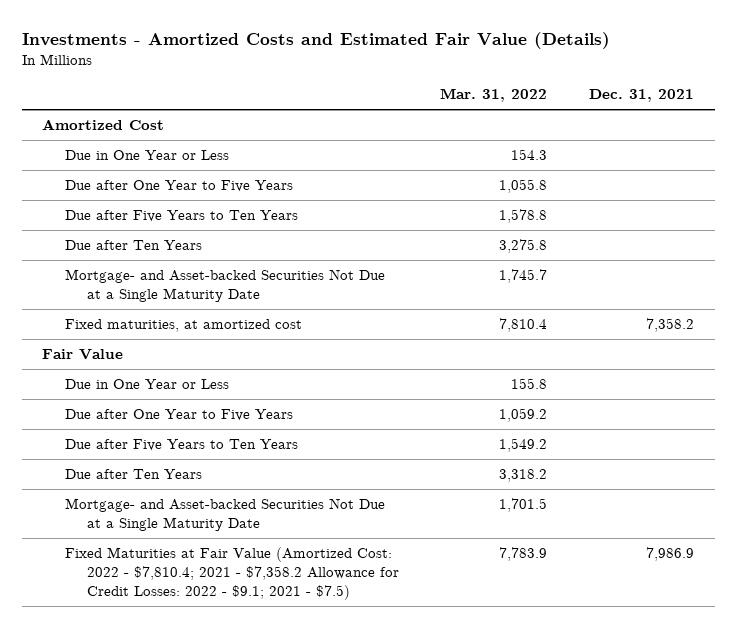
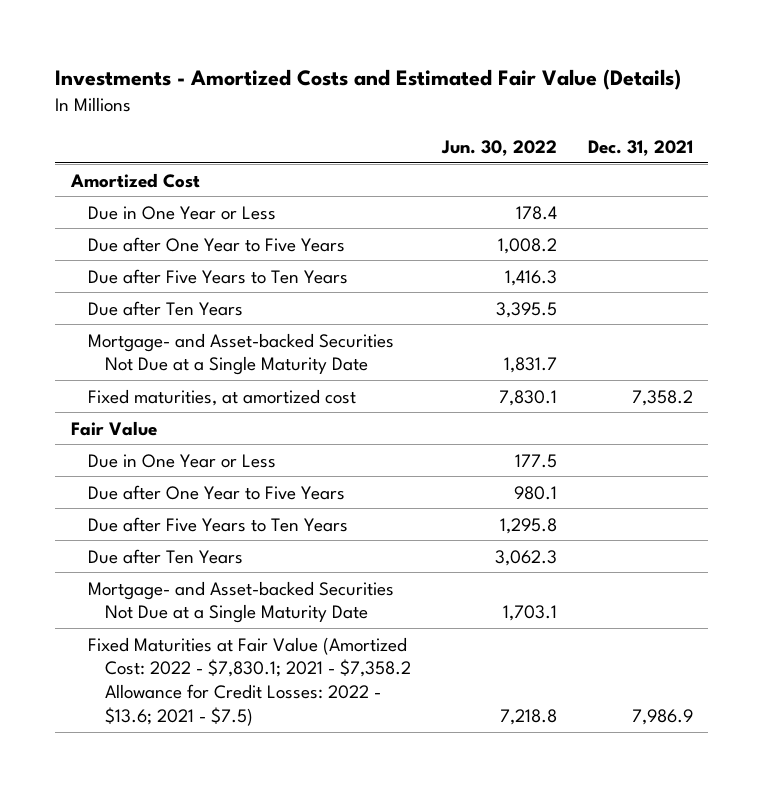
- | Mar. 31, 2022 | Dec. 31, 2021
+ | Jun. 30, 2022 | Dec. 31, 2021
- Fixed Maturities at Fair Value (Amortized Cost: 2022 - $7,810.4; 2021 - $7,358.2 Allowance for Credit Losses: 2022 - $9.1; 2021 - $7.5) | 7,783.9 | 7,986.9
+ Fixed Maturities at Fair Value (Amortized Cost: 2022 - $7,830.1; 2021 - $7,358.2 Allowance for Credit Losses: 2022 - $13.6; 2021 - $7.5) | 7,218.8 | 7,986.9

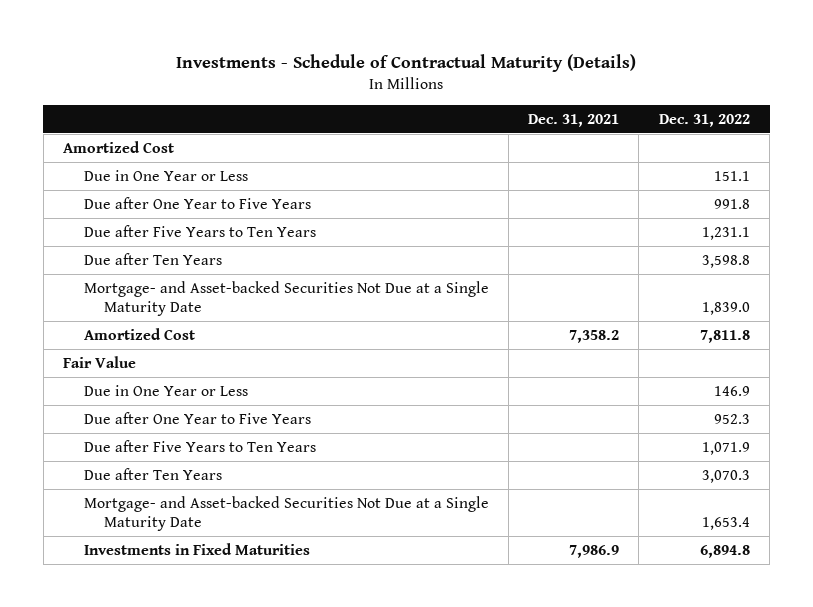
- Investments - Amortized Costs and Estimated Fair Value (Details)
+ Investments - Schedule of Contractual Maturity (Details)
- | Jun. 30, 2022 | Dec. 31, 2021
+ | Dec. 31, 2021 | Dec. 31, 2022
- Fixed maturities, at amortized cost | 7,830.1 | 7,358.2
+ Amortized Cost | 7,358.2 | 7,811.8
- Fixed Maturities at Fair Value (Amortized Cost: 2022 - $7,830.1; 2021 - $7,358.2 Allowance for Credit Losses: 2022 - $13.6; 2021 - $7.5) | 7,218.8 | 7,986.9
+ Investments in Fixed Maturities | 7,986.9 | 6,894.8

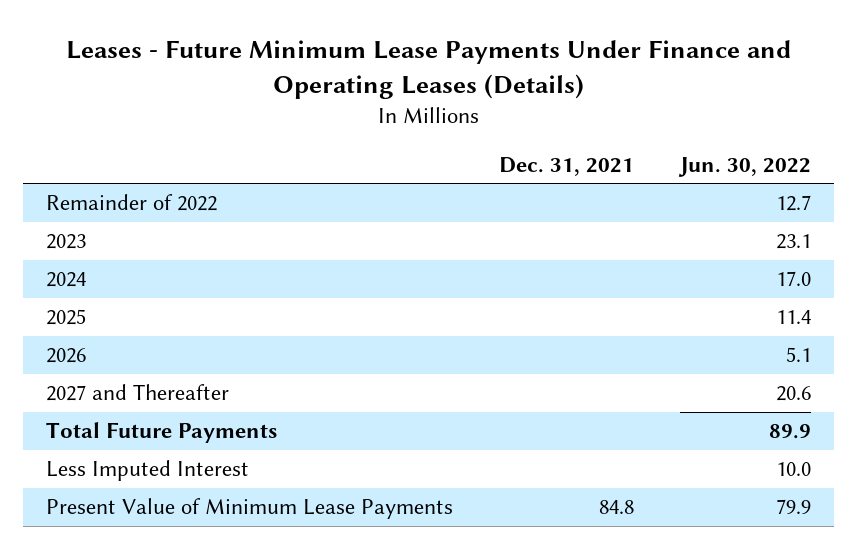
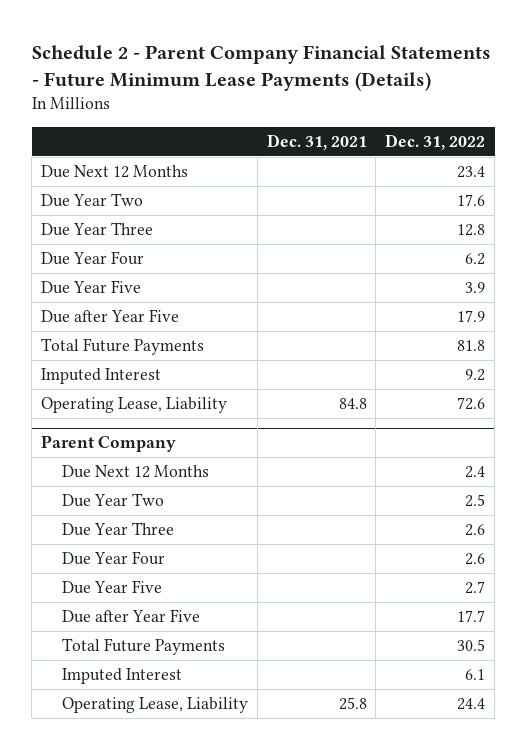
- Leases - Future Minimum Lease Payments Under Finance and Operating Leases (Details)
+ Schedule 2 - Parent Company Financial Statements - Future Minimum Lease Payments (Details)
- | Dec. 31, 2021 | Jun. 30, 2022
+ | Dec. 31, 2021 | Dec. 31, 2022
- Remainder of 2022 | | 12.7
- 2023 | | 23.1
- 2024 | | 17.0
- 2025 | | 11.4
- 2026 | | 5.1
- 2027 and Thereafter | | 20.6
+ Due Next 12 Months | | 23.4
+ Due Year Two | | 17.6
+ Due Year Three | | 12.8
+ Due Year Four | | 6.2
+ Due Year Five | | 3.9
+ Due after Year Five | | 17.9
- Less Imputed Interest | | 10.0
- Present Value of Minimum Lease Payments | 84.8 | 79.9
+ Imputed Interest | | 9.2
+ Operating Lease, Liability | 84.8 | 72.6
+ Parent Company
+ Due Next 12 Months | | 2.4
+ Due Year Two | | 2.5
+ Due Year Three | | 2.6
+ Due Year Four | | 2.6
+ Due Year Five | | 2.7
+ Due after Year Five | | 17.7
+ Total Future Payments | | 30.5
+ Imputed Interest | | 6.1
+ Operating Lease, Liability | 25.8 | 24.4

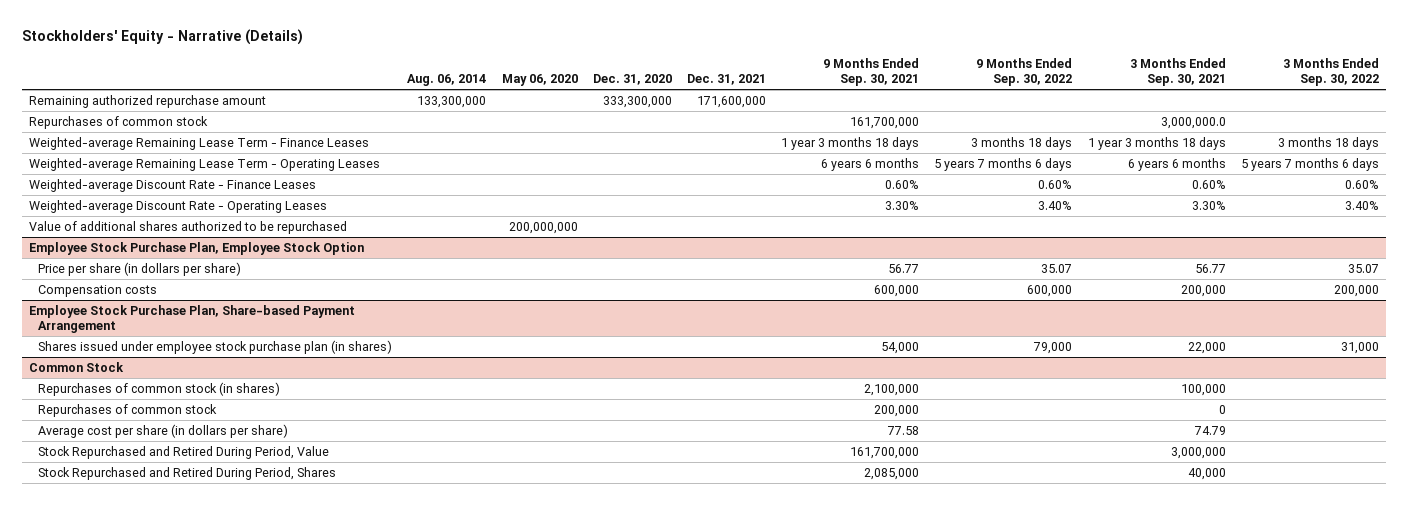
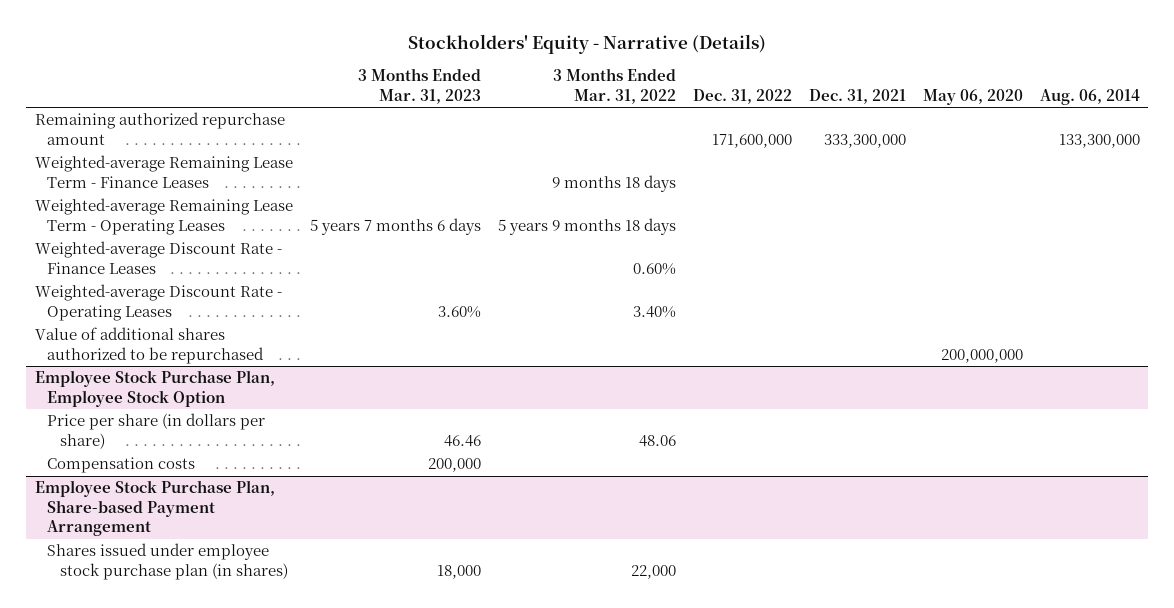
- | Aug. 06, 2014 | May 06, 2020 | Dec. 31, 2020 | Dec. 31, 2021 | 9 Months Ended Sep. 30, 2021 | 9 Months Ended Sep. 30, 2022 | 3 Months Ended Sep. 30, 2021 | 3 Months Ended Sep. 30, 2022
+ | 3 Months Ended Mar. 31, 2023 | 3 Months Ended Mar. 31, 2022 | Dec. 31, 2022 | Dec. 31, 2021 | May 06, 2020 | Aug. 06, 2014
- Remaining authorized repurchase amount | 133,300,000 | | 333,300,000 | 171,600,000 | | | |
- Repurchases of common stock | | | | | 161,700,000 | | 3,000,000.0 |
+ Remaining authorized repurchase amount | | | 171,600,000 | 333,300,000 | | 133,300,000
- Common Stock
- Repurchases of common stock (in shares) | | | | | 2,100,000 | | 100,000 |
- Repurchases of common stock | | | | | 200,000 | | 0 |
- Average cost per share (in dollars per share) | | | | | 77.58 | | 74.79 |
- Stock Repurchased and Retired During Period, Value | | | | | 161,700,000 | | 3,000,000 |
- Stock Repurchased and Retired During Period, Shares | | | | | 2,085,000 | | 40,000 |

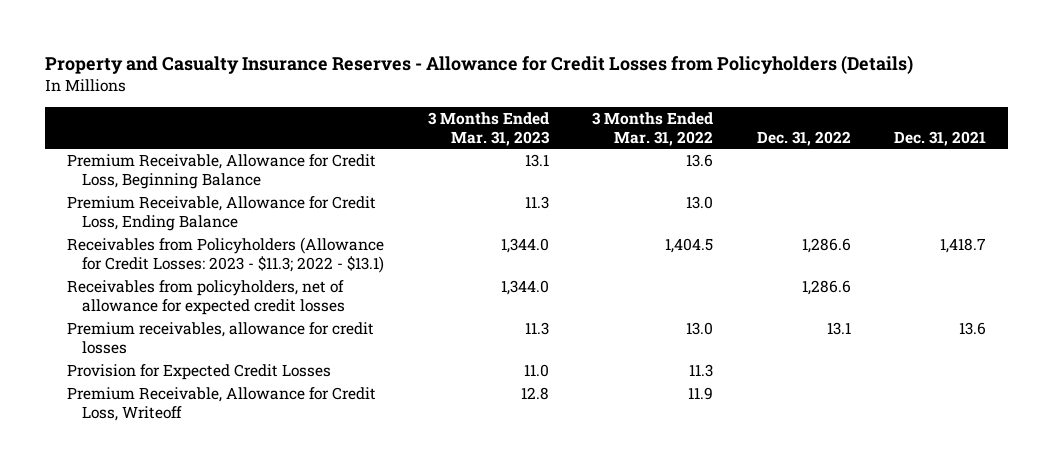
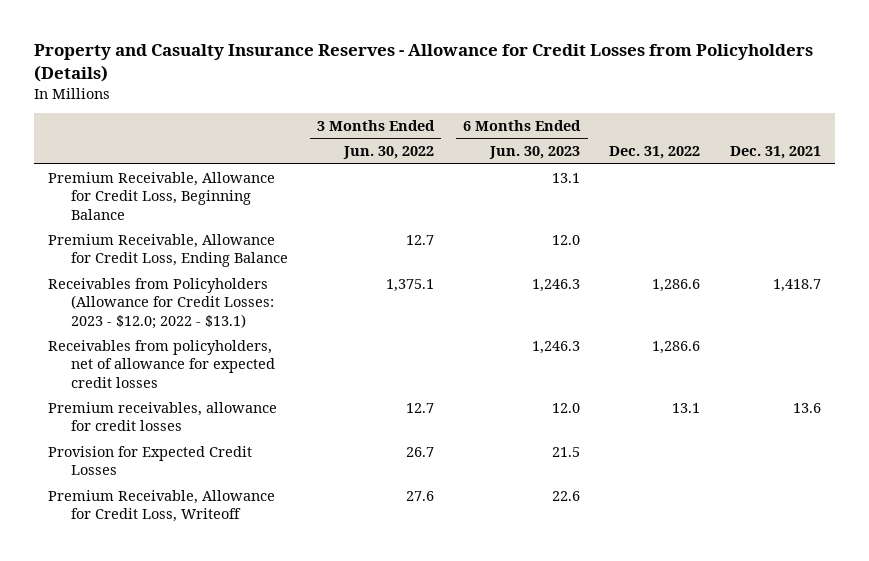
- | 3 Months Ended Mar. 31, 2023 | 3 Months Ended Mar. 31, 2022 | Dec. 31, 2022 | Dec. 31, 2021
+ | 3 Months Ended Jun. 30, 2022 | 6 Months Ended Jun. 30, 2023 | Dec. 31, 2022 | Dec. 31, 2021
- Receivables from Policyholders (Allowance for Credit Losses: 2023 - $11.3; 2022 - $13.1) | 1,344.0 | 1,404.5 | 1,286.6 | 1,418.7
+ Receivables from Policyholders (Allowance for Credit Losses: 2023 - $12.0; 2022 - $13.1) | 1,375.1 | 1,246.3 | 1,286.6 | 1,418.7

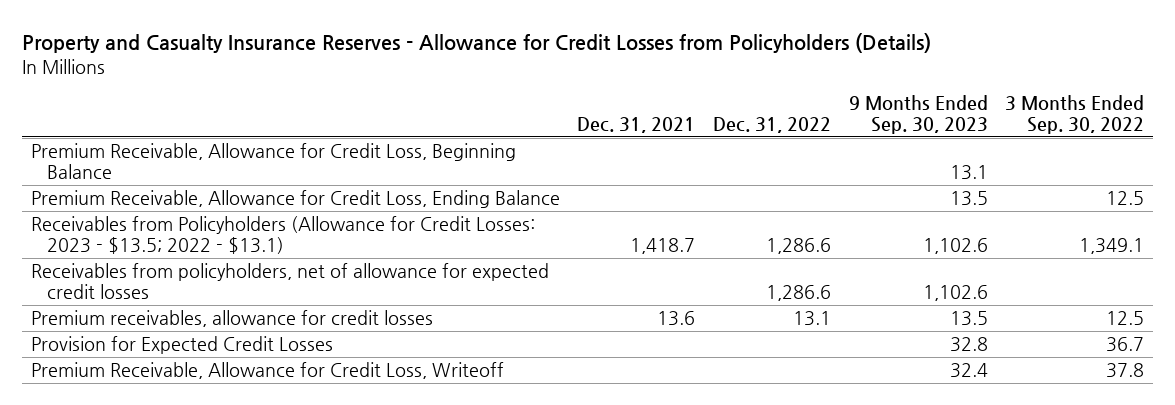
- | 3 Months Ended Jun. 30, 2022 | 6 Months Ended Jun. 30, 2023 | Dec. 31, 2022 | Dec. 31, 2021
+ | Dec. 31, 2021 | Dec. 31, 2022 | 9 Months Ended Sep. 30, 2023 | 3 Months Ended Sep. 30, 2022
- Receivables from Policyholders (Allowance for Credit Losses: 2023 - $12.0; 2022 - $13.1) | 1,375.1 | 1,246.3 | 1,286.6 | 1,418.7
+ Receivables from Policyholders (Allowance for Credit Losses: 2023 - $13.5; 2022 - $13.1) | 1,418.7 | 1,286.6 | 1,102.6 | 1,349.1

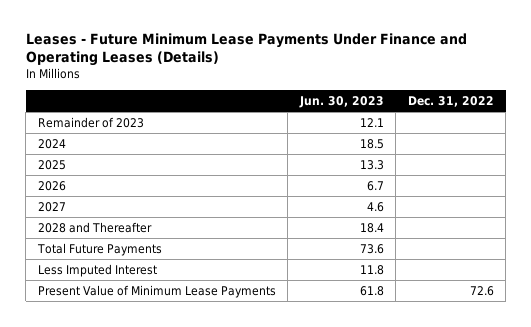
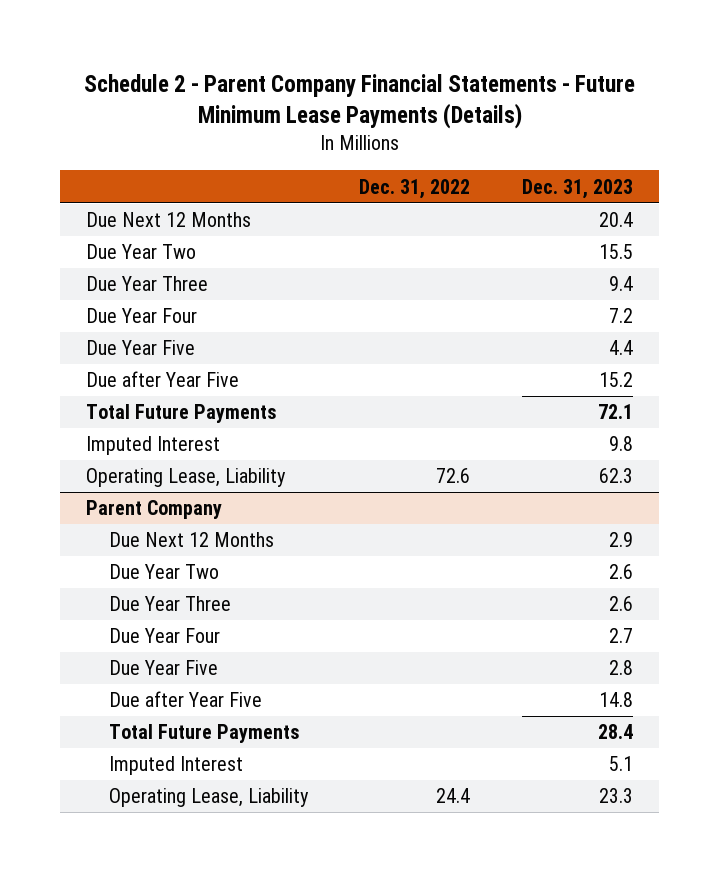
- Leases - Future Minimum Lease Payments Under Finance and Operating Leases (Details)
+ Schedule 2 - Parent Company Financial Statements - Future Minimum Lease Payments (Details)
- | Jun. 30, 2023 | Dec. 31, 2022
+ | Dec. 31, 2022 | Dec. 31, 2023
- Remainder of 2023 | 12.1 |
- 2024 | 18.5 |
- 2025 | 13.3 |
- 2026 | 6.7 |
- 2027 | 4.6 |
- 2028 and Thereafter | 18.4 |
+ Due Next 12 Months | | 20.4
+ Due Year Two | | 15.5
+ Due Year Three | | 9.4
+ Due Year Four | | 7.2
+ Due Year Five | | 4.4
+ Due after Year Five | | 15.2
- Less Imputed Interest | 11.8 |
- Present Value of Minimum Lease Payments | 61.8 | 72.6
+ Imputed Interest | | 9.8
+ Operating Lease, Liability | 72.6 | 62.3
+ Parent Company
+ Due Next 12 Months | | 2.9
+ Due Year Two | | 2.6
+ Due Year Three | | 2.6
+ Due Year Four | | 2.7
+ Due Year Five | | 2.8
+ Due after Year Five | | 14.8
+ Total Future Payments | | 28.4
+ Imputed Interest | | 5.1
+ Operating Lease, Liability | 24.4 | 23.3

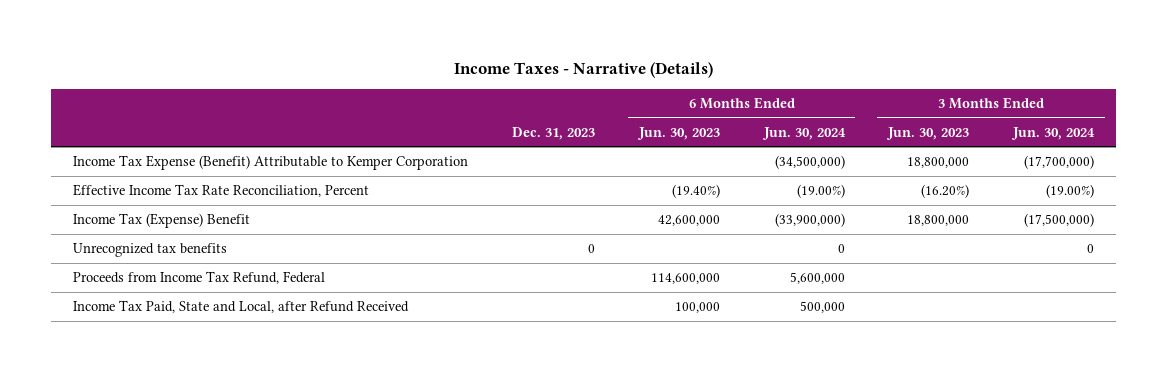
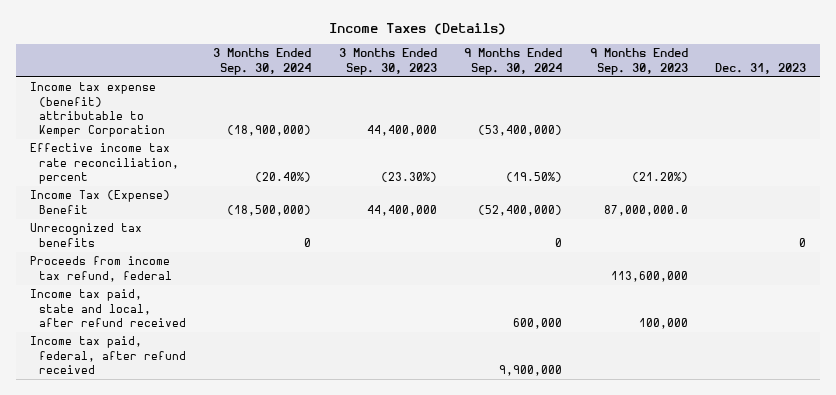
- Income Taxes - Narrative (Details)
+ Income Taxes (Details)
- | Dec. 31, 2023 | 6 Months Ended Jun. 30, 2023 | 6 Months Ended Jun. 30, 2024 | 3 Months Ended Jun. 30, 2023 | 3 Months Ended Jun. 30, 2024
+ | 3 Months Ended Sep. 30, 2024 | 3 Months Ended Sep. 30, 2023 | 9 Months Ended Sep. 30, 2024 | 9 Months Ended Sep. 30, 2023 | Dec. 31, 2023
- Income Tax Expense (Benefit) Attributable to Kemper Corporation | | | (34,500,000) | 18,800,000 | (17,700,000)
- Effective Income Tax Rate Reconciliation, Percent | | (19.40%) | (19.00%) | (16.20%) | (19.00%)
+ Income tax expense (benefit) attributable to Kemper Corporation | (18,900,000) | 44,400,000 | (53,400,000) | |
+ Effective income tax rate reconciliation, percent | (20.40%) | (23.30%) | (19.50%) | (21.20%) |
- Proceeds from Income Tax Refund, Federal | | 114,600,000 | 5,600,000 | |
- Income Tax Paid, State and Local, after Refund Received | | 100,000 | 500,000 | |
+ Proceeds from income tax refund, federal | | | | 113,600,000 |
+ Income tax paid, state and local, after refund received | | | 600,000 | 100,000 |
+ Income tax paid, federal, after refund received | | | 9,900,000 | |

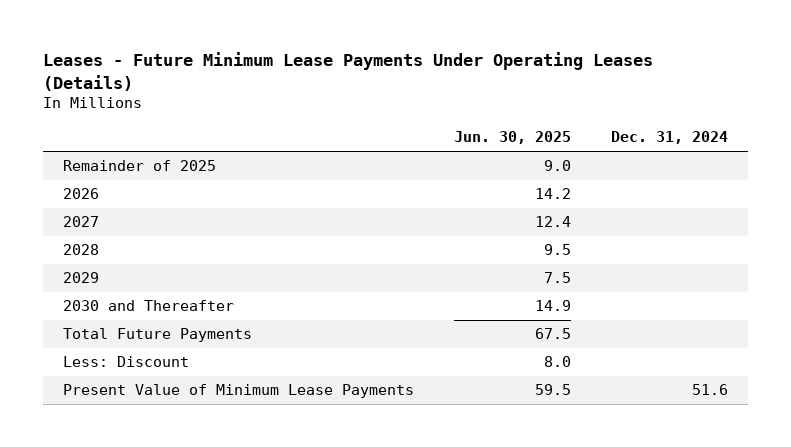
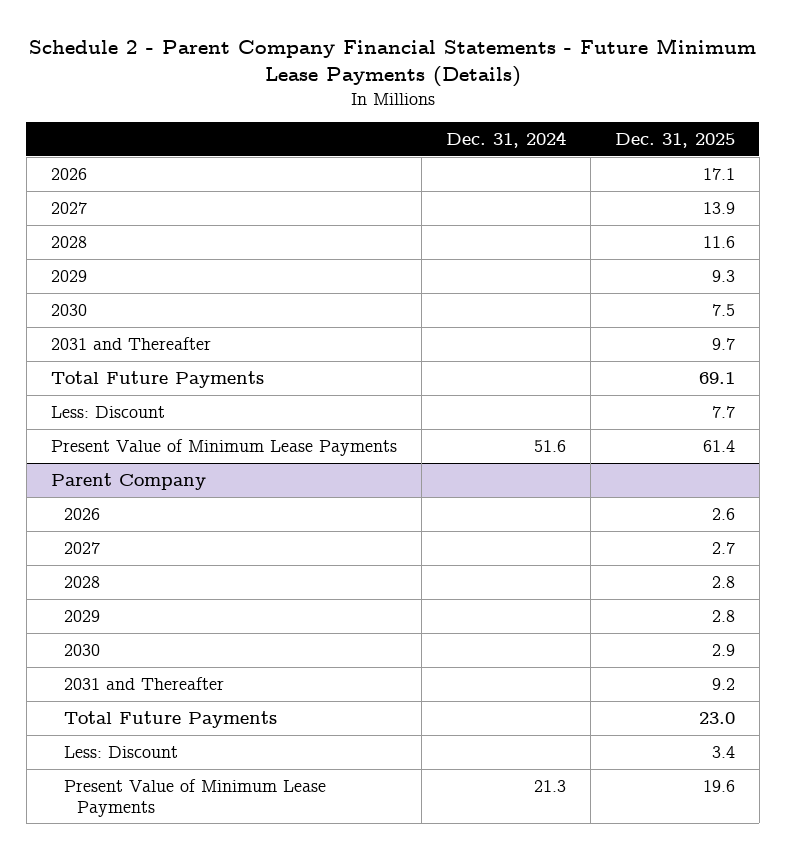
- Leases - Future Minimum Lease Payments Under Operating Leases (Details)
+ Schedule 2 - Parent Company Financial Statements - Future Minimum Lease Payments (Details)
- | Jun. 30, 2025 | Dec. 31, 2024
+ | Dec. 31, 2024 | Dec. 31, 2025
- Remainder of 2025 | 9.0 |
- 2030 and Thereafter | 14.9 |
+ 2030 | | 7.5
+ 2031 and Thereafter | | 9.7
+ Parent Company
+ 2026 | | 2.6
+ 2027 | | 2.7
+ 2028 | | 2.8
+ 2029 | | 2.8
+ 2030 | | 2.9
+ 2031 and Thereafter | | 9.2
+ Total Future Payments | | 23.0
+ Less: Discount | | 3.4
+ Present Value of Minimum Lease Payments | 21.3 | 19.6

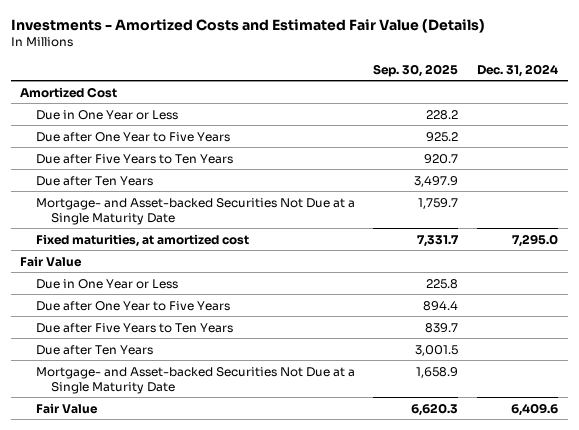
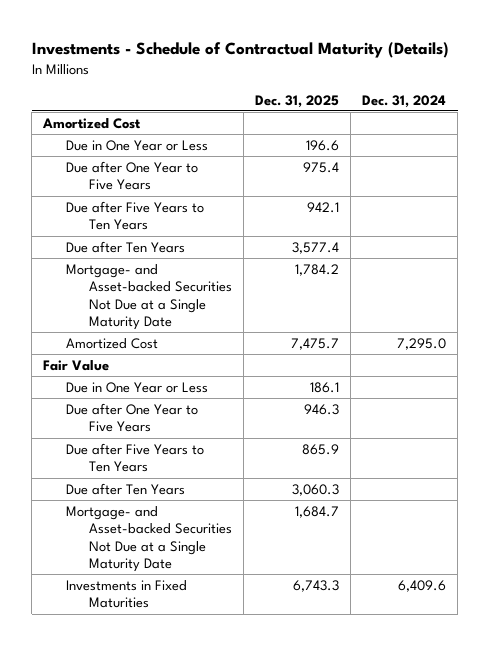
- Investments - Amortized Costs and Estimated Fair Value (Details)
+ Investments - Schedule of Contractual Maturity (Details)
- | Sep. 30, 2025 | Dec. 31, 2024
+ | Dec. 31, 2025 | Dec. 31, 2024
- Fixed maturities, at amortized cost | 7,331.7 | 7,295.0
+ Amortized Cost | 7,475.7 | 7,295.0
- Fair Value | 6,620.3 | 6,409.6
+ Investments in Fixed Maturities | 6,743.3 | 6,409.6

